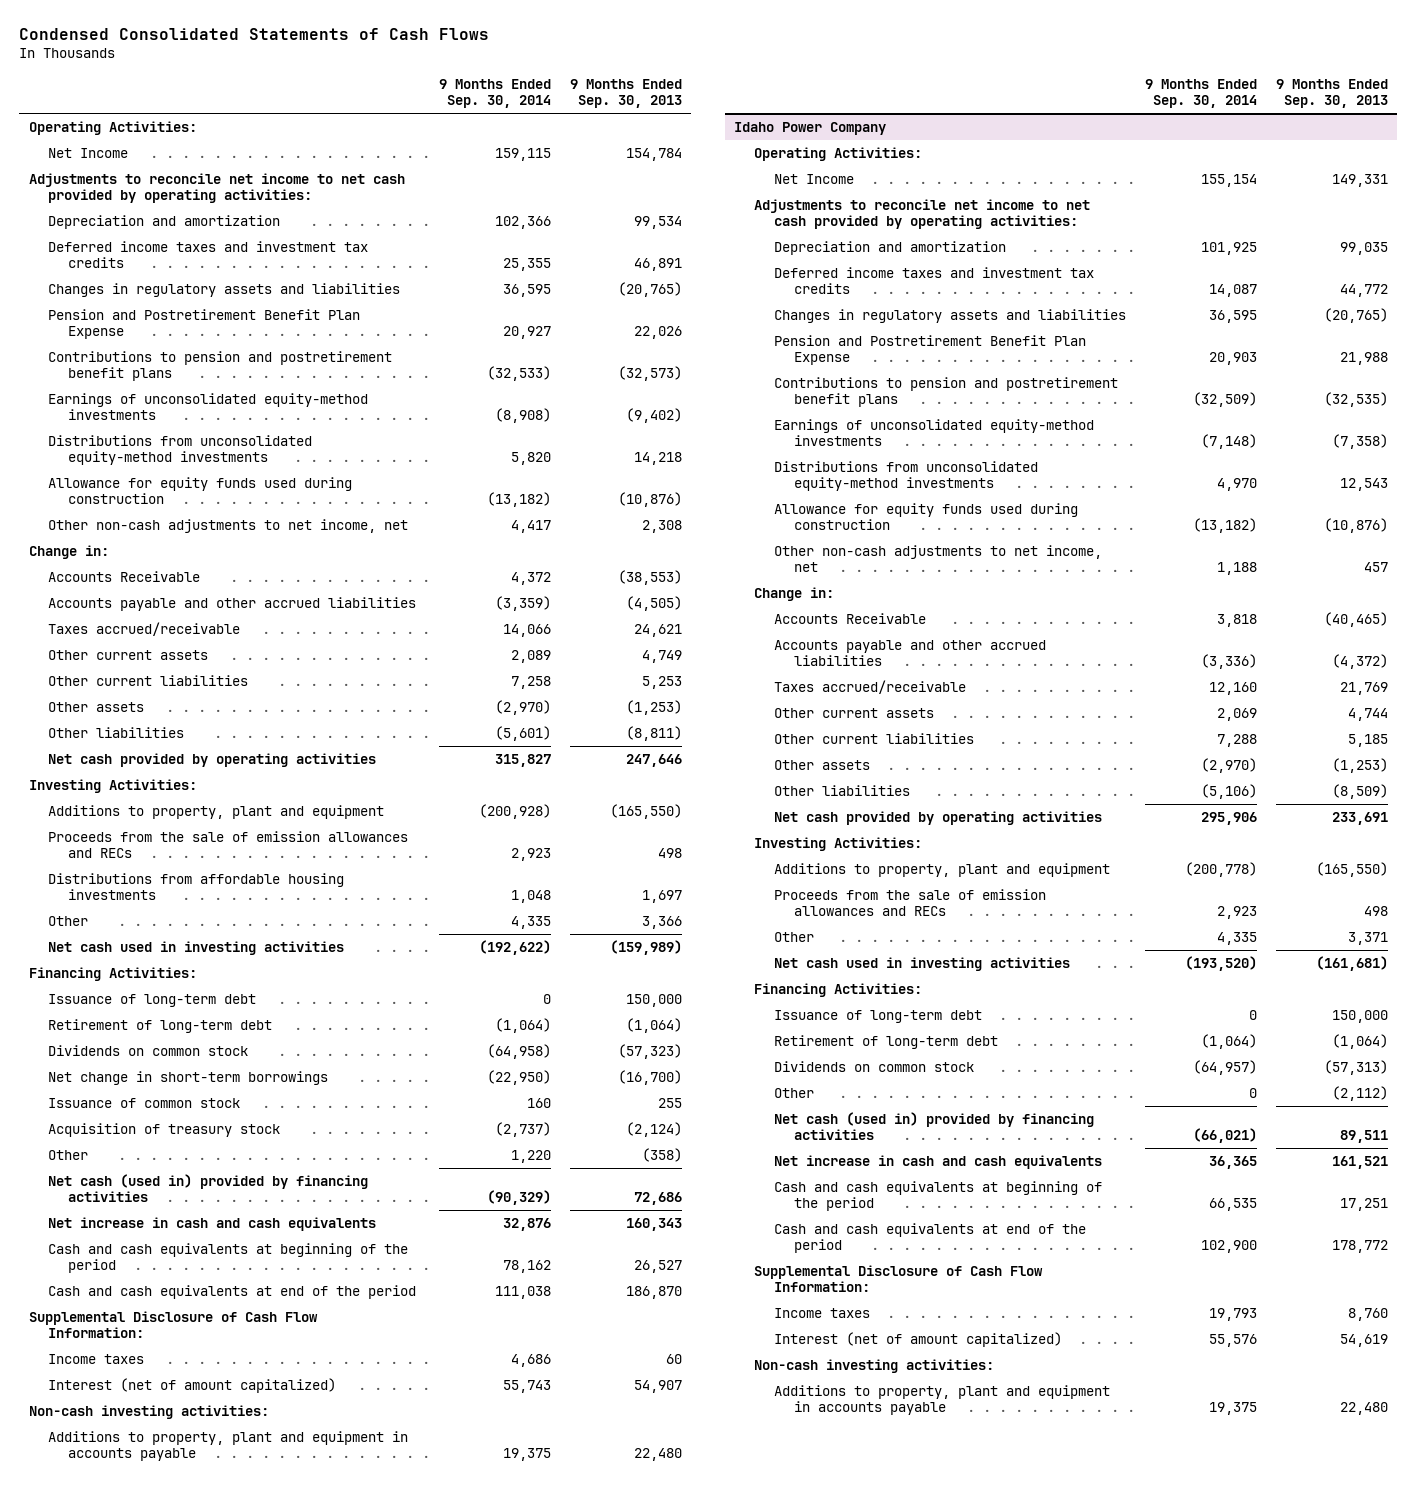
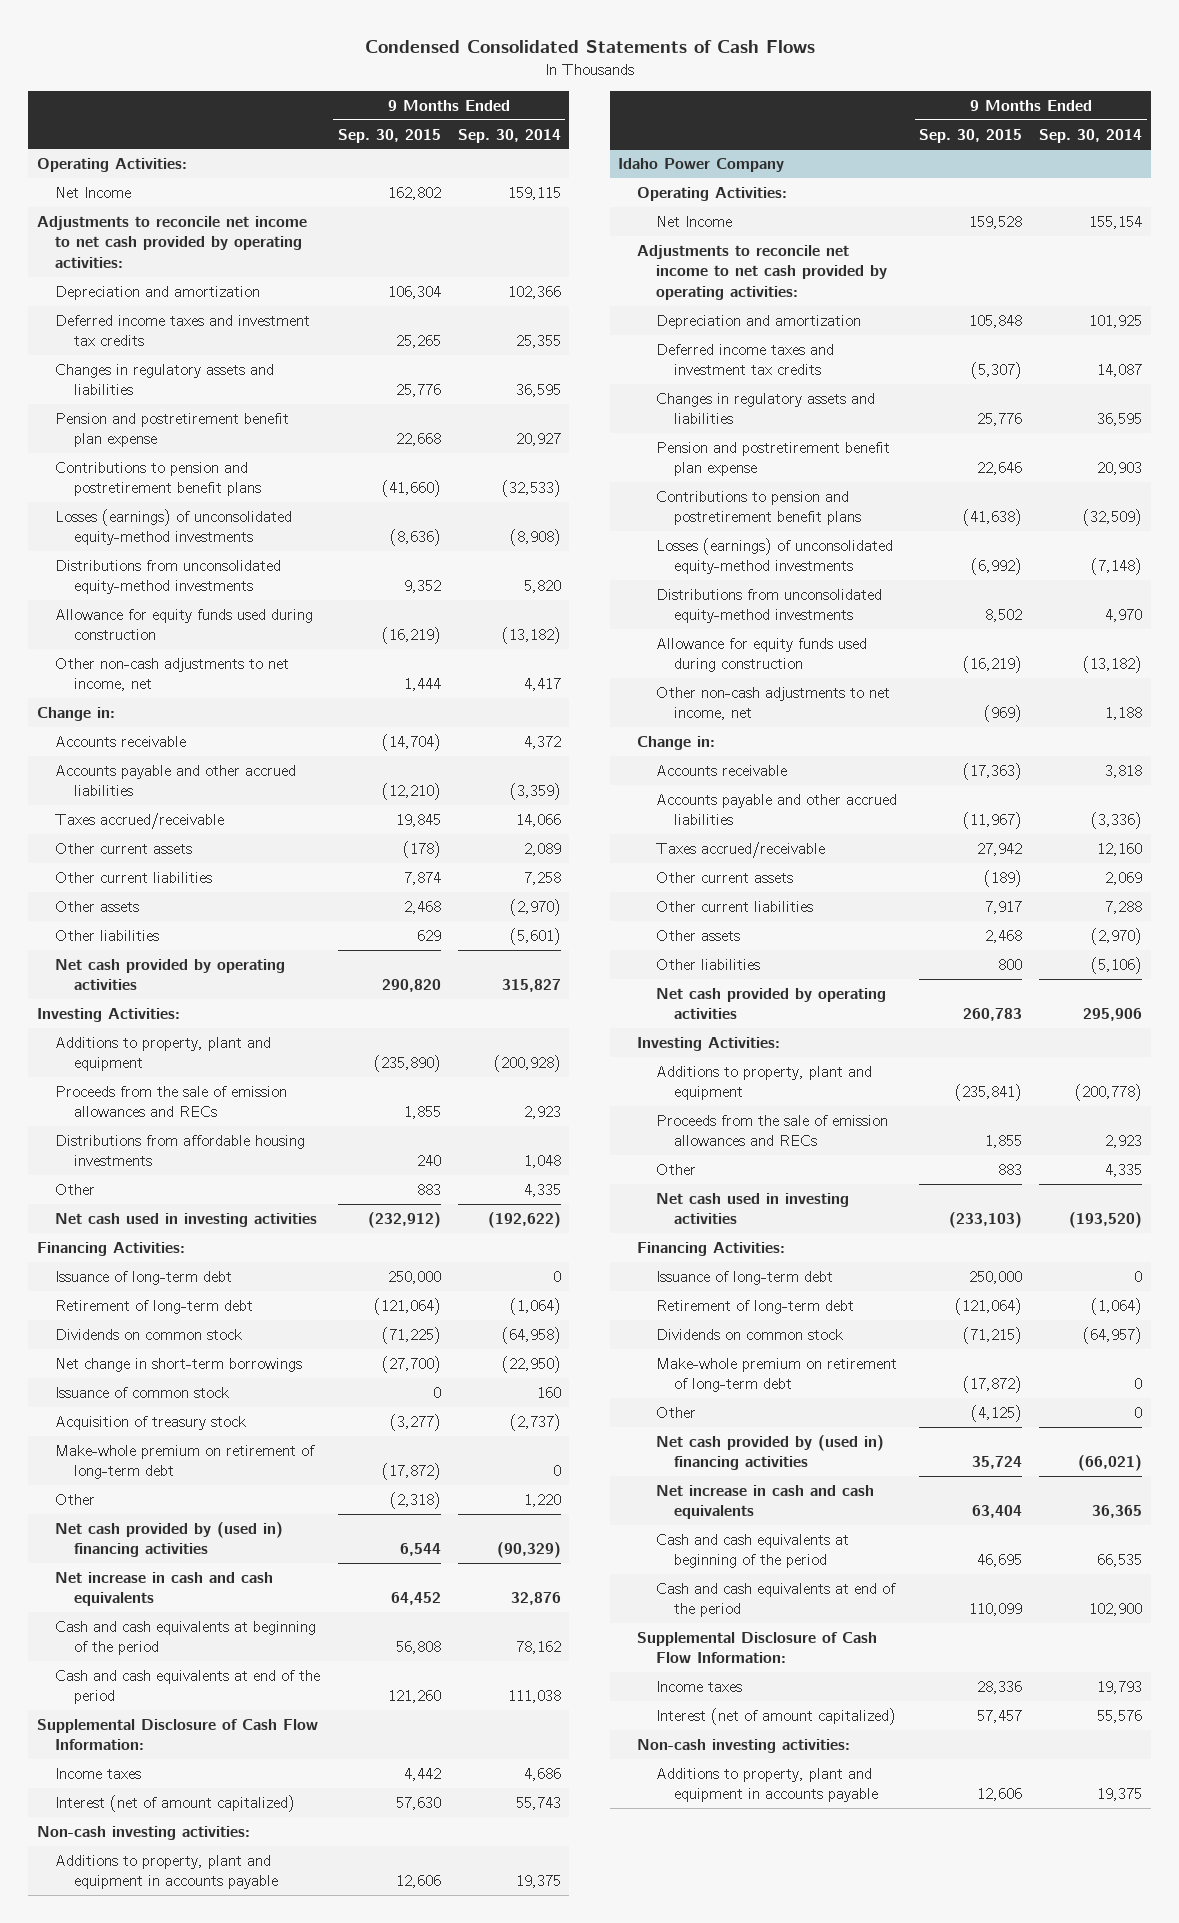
- | 9 Months Ended Sep. 30, 2014 | 9 Months Ended Sep. 30, 2013
+ | 9 Months Ended Sep. 30, 2015 | 9 Months Ended Sep. 30, 2014
- Pension and Postretirement Benefit Plan Expense | 20,927 | 22,026
+ Pension and postretirement benefit plan expense | 22,668 | 20,927
- Earnings of unconsolidated equity-method investments | (8,908) | (9,402)
+ Losses (earnings) of unconsolidated equity-method investments | (8,636) | (8,908)
- Accounts Receivable | 4,372 | (38,553)
+ Accounts receivable | (14,704) | 4,372
+ Make-whole premium on retirement of long-term debt | (17,872) | 0
- Net cash (used in) provided by financing activities | (90,329) | 72,686
+ Net cash provided by (used in) financing activities | 6,544 | (90,329)
@ Idaho Power Company
- Pension and Postretirement Benefit Plan Expense | 20,903 | 21,988
+ Pension and postretirement benefit plan expense | 22,646 | 20,903
- Earnings of unconsolidated equity-method investments | (7,148) | (7,358)
+ Losses (earnings) of unconsolidated equity-method investments | (6,992) | (7,148)
- Accounts Receivable | 3,818 | (40,465)
+ Accounts receivable | (17,363) | 3,818
+ Make-whole premium on retirement of long-term debt | (17,872) | 0
- Net cash (used in) provided by financing activities | (66,021) | 89,511
+ Net cash provided by (used in) financing activities | 35,724 | (66,021)

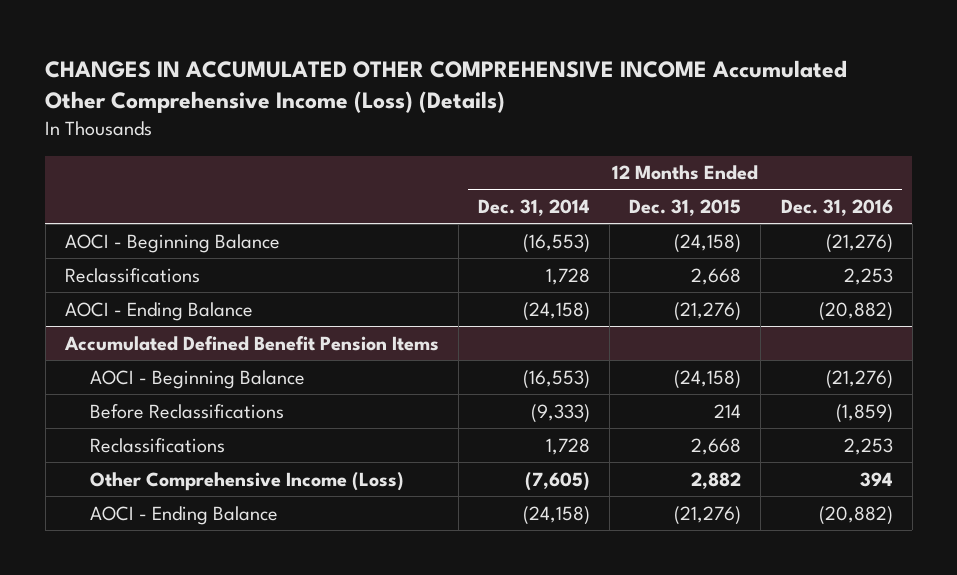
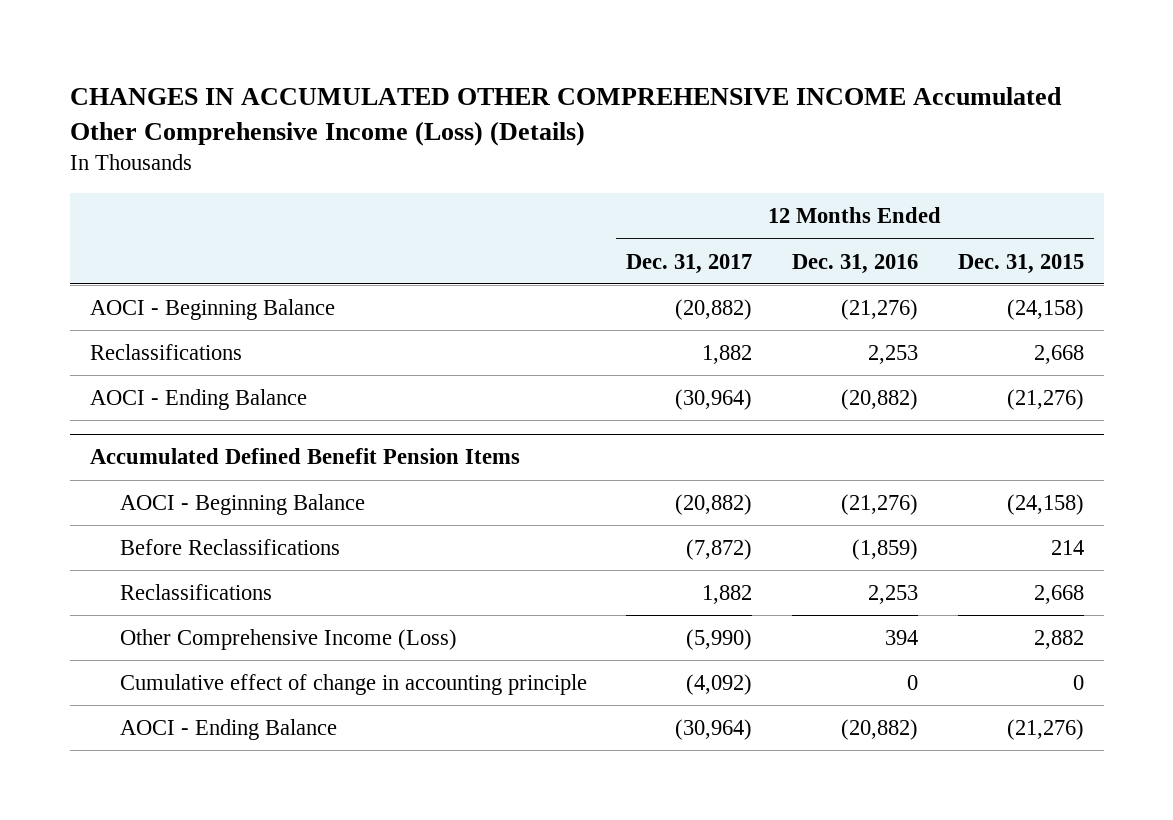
- | 12 Months Ended Dec. 31, 2014 | 12 Months Ended Dec. 31, 2015 | 12 Months Ended Dec. 31, 2016
+ | 12 Months Ended Dec. 31, 2017 | 12 Months Ended Dec. 31, 2016 | 12 Months Ended Dec. 31, 2015
@ Accumulated Defined Benefit Pension Items
+ Cumulative effect of change in accounting principle | (4,092) | 0 | 0

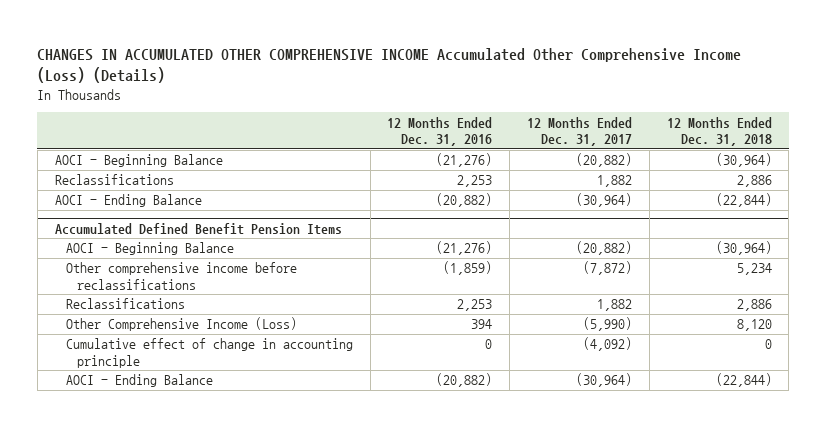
- | 12 Months Ended Dec. 31, 2017 | 12 Months Ended Dec. 31, 2016 | 12 Months Ended Dec. 31, 2015
+ | 12 Months Ended Dec. 31, 2016 | 12 Months Ended Dec. 31, 2017 | 12 Months Ended Dec. 31, 2018
@ Accumulated Defined Benefit Pension Items
- Before Reclassifications | (7,872) | (1,859) | 214
+ Other comprehensive income before reclassifications | (1,859) | (7,872) | 5,234

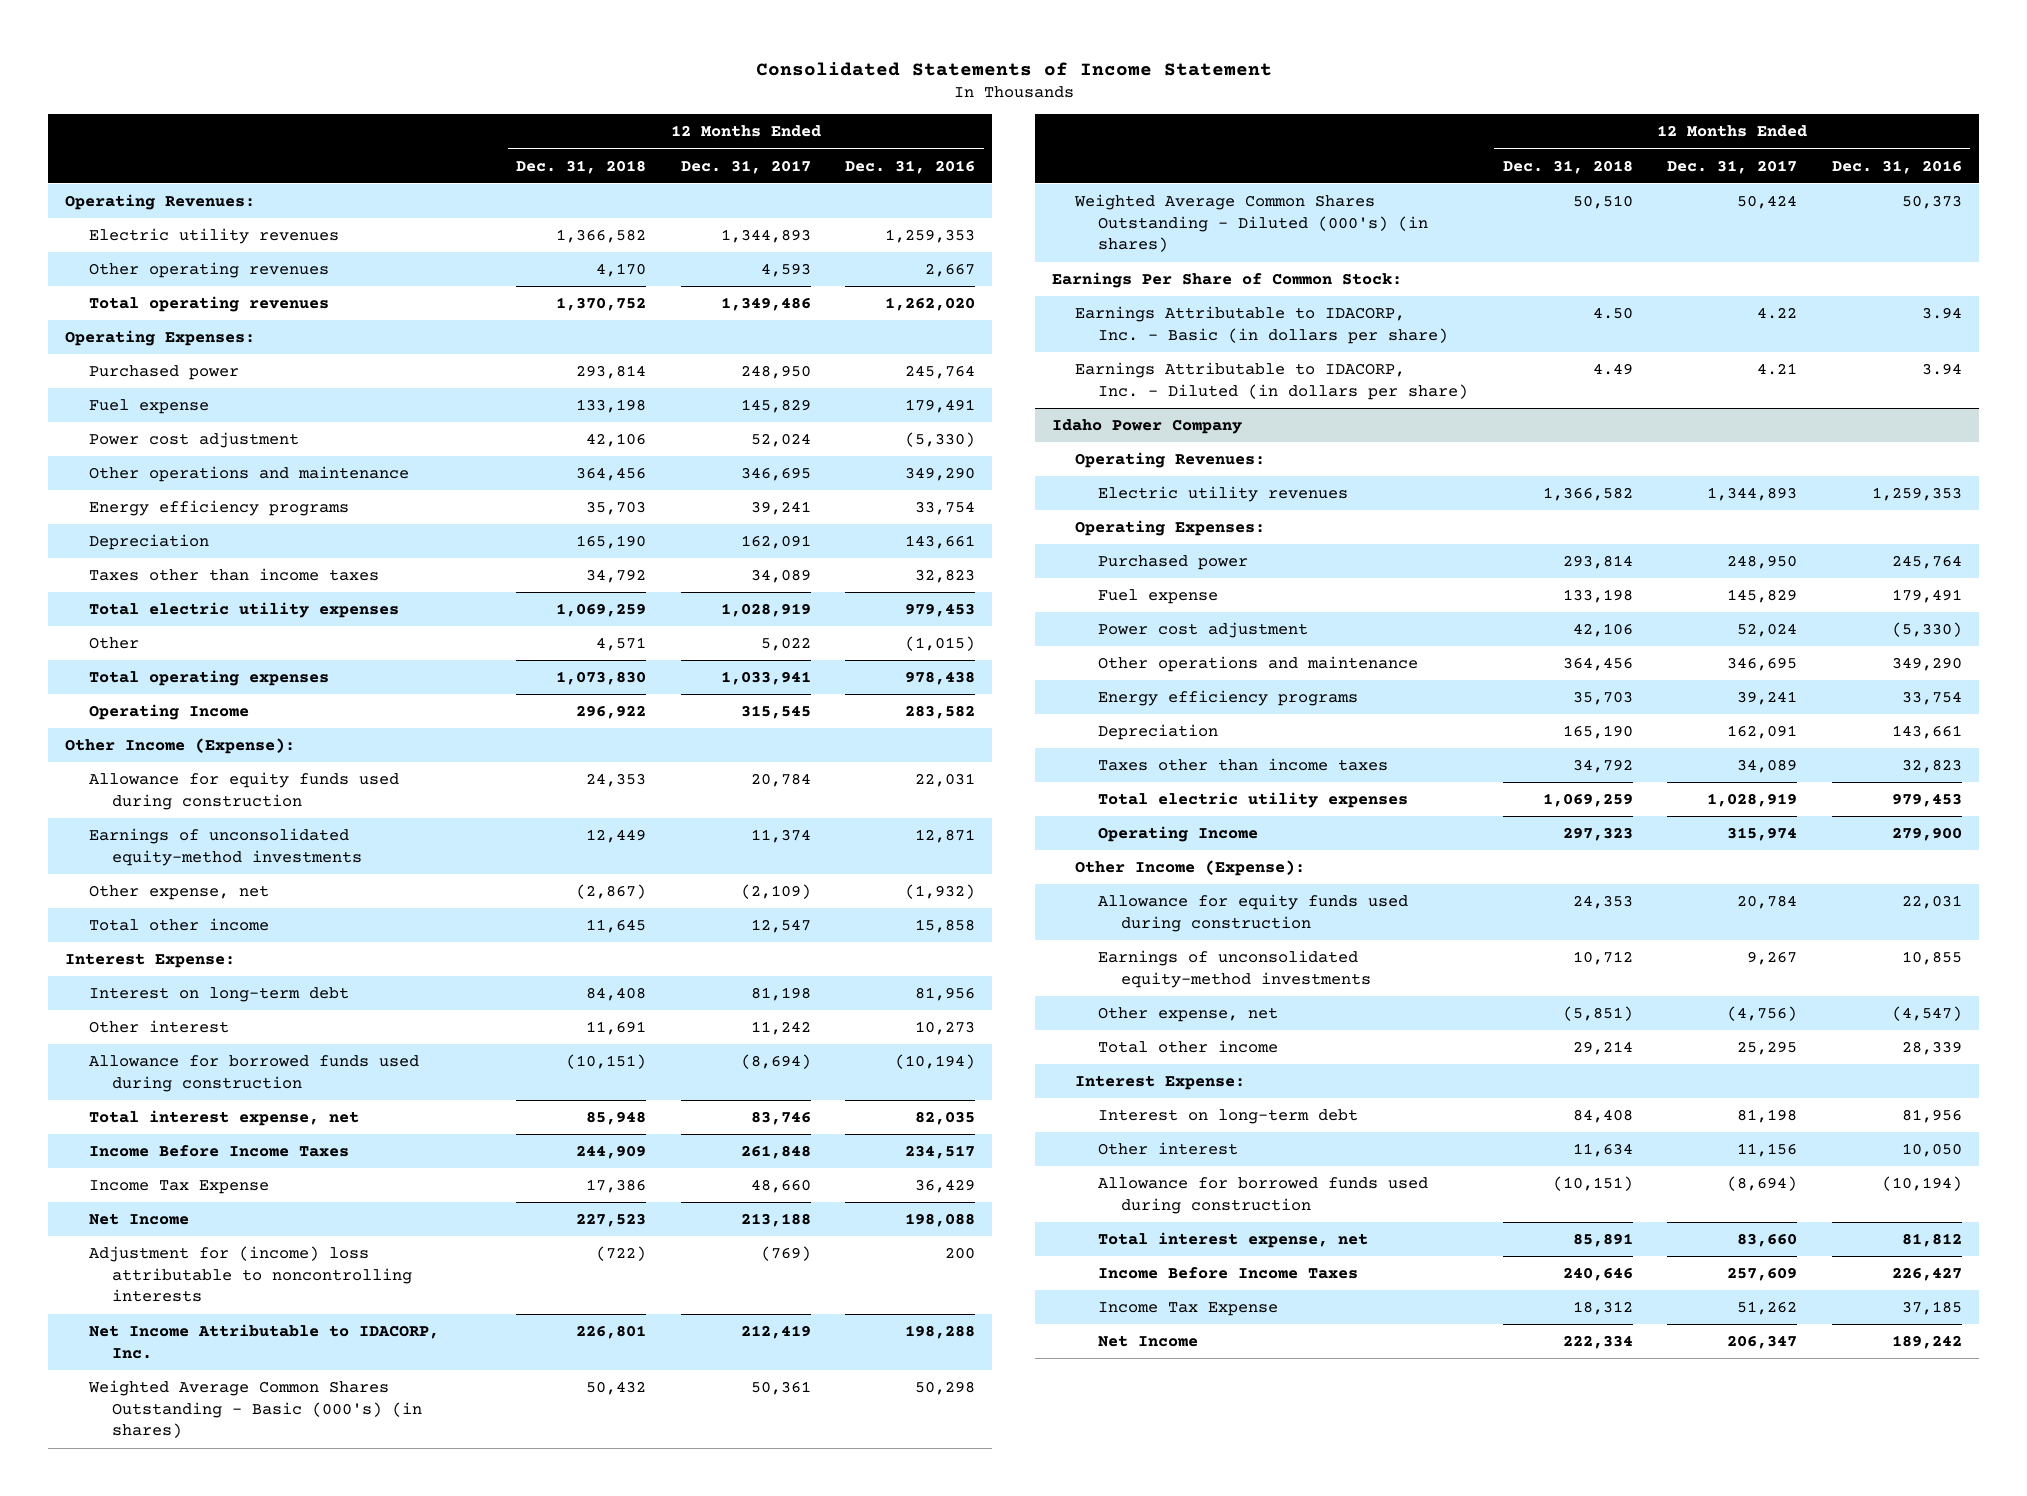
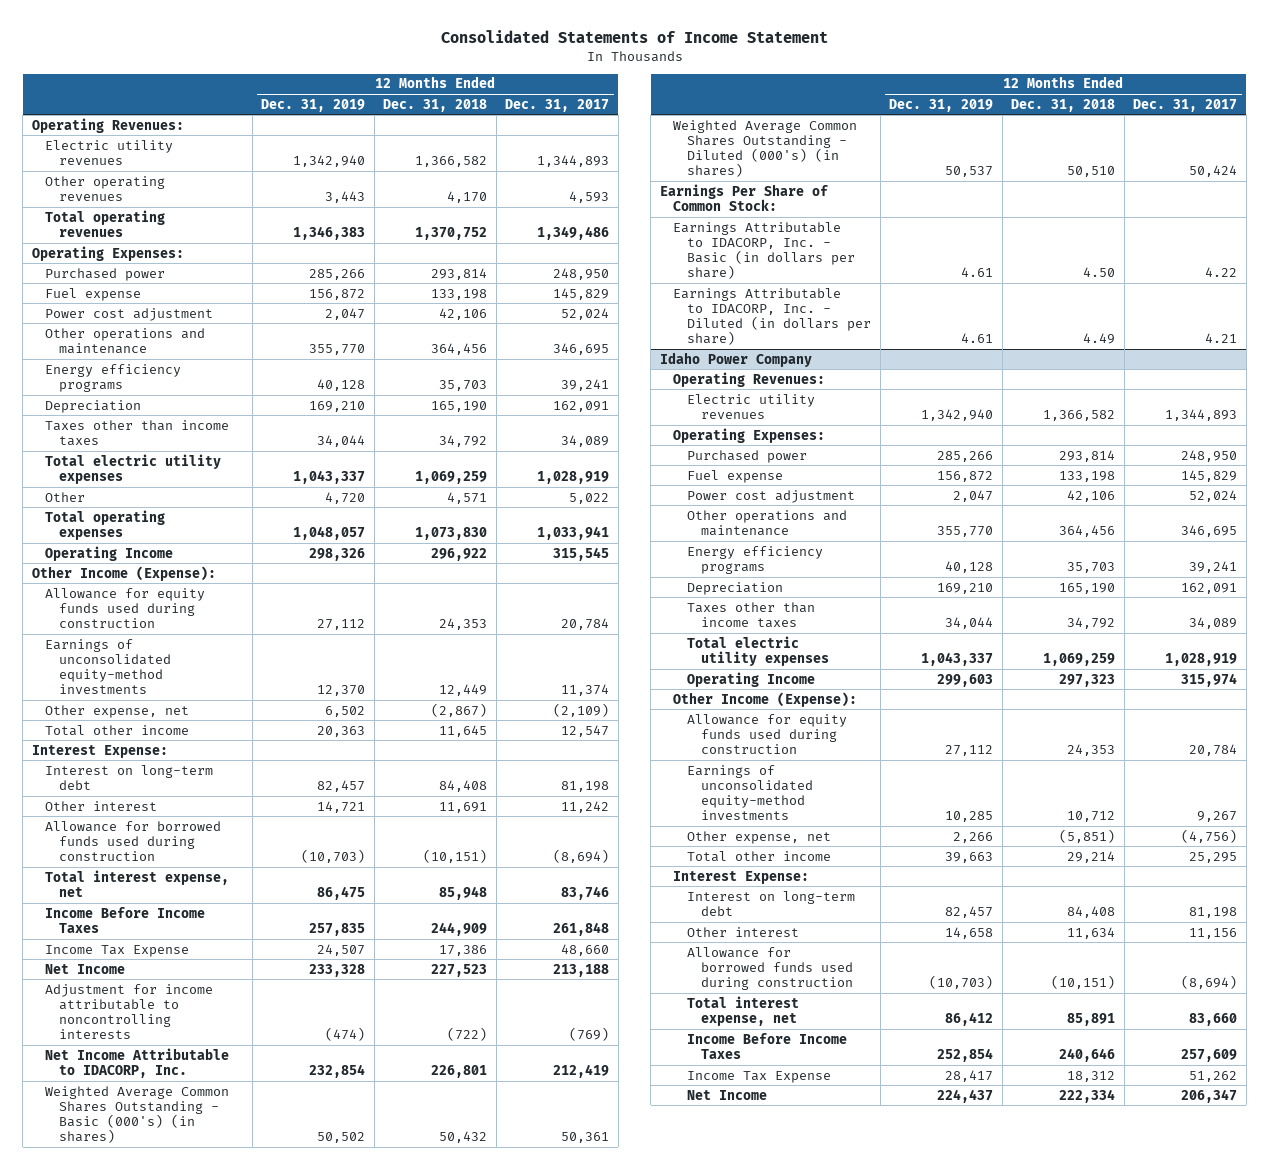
- | 12 Months Ended Dec. 31, 2018 | 12 Months Ended Dec. 31, 2017 | 12 Months Ended Dec. 31, 2016
+ | 12 Months Ended Dec. 31, 2019 | 12 Months Ended Dec. 31, 2018 | 12 Months Ended Dec. 31, 2017
- Adjustment for (income) loss attributable to noncontrolling interests | (722) | (769) | 200
+ Adjustment for income attributable to noncontrolling interests | (474) | (722) | (769)

